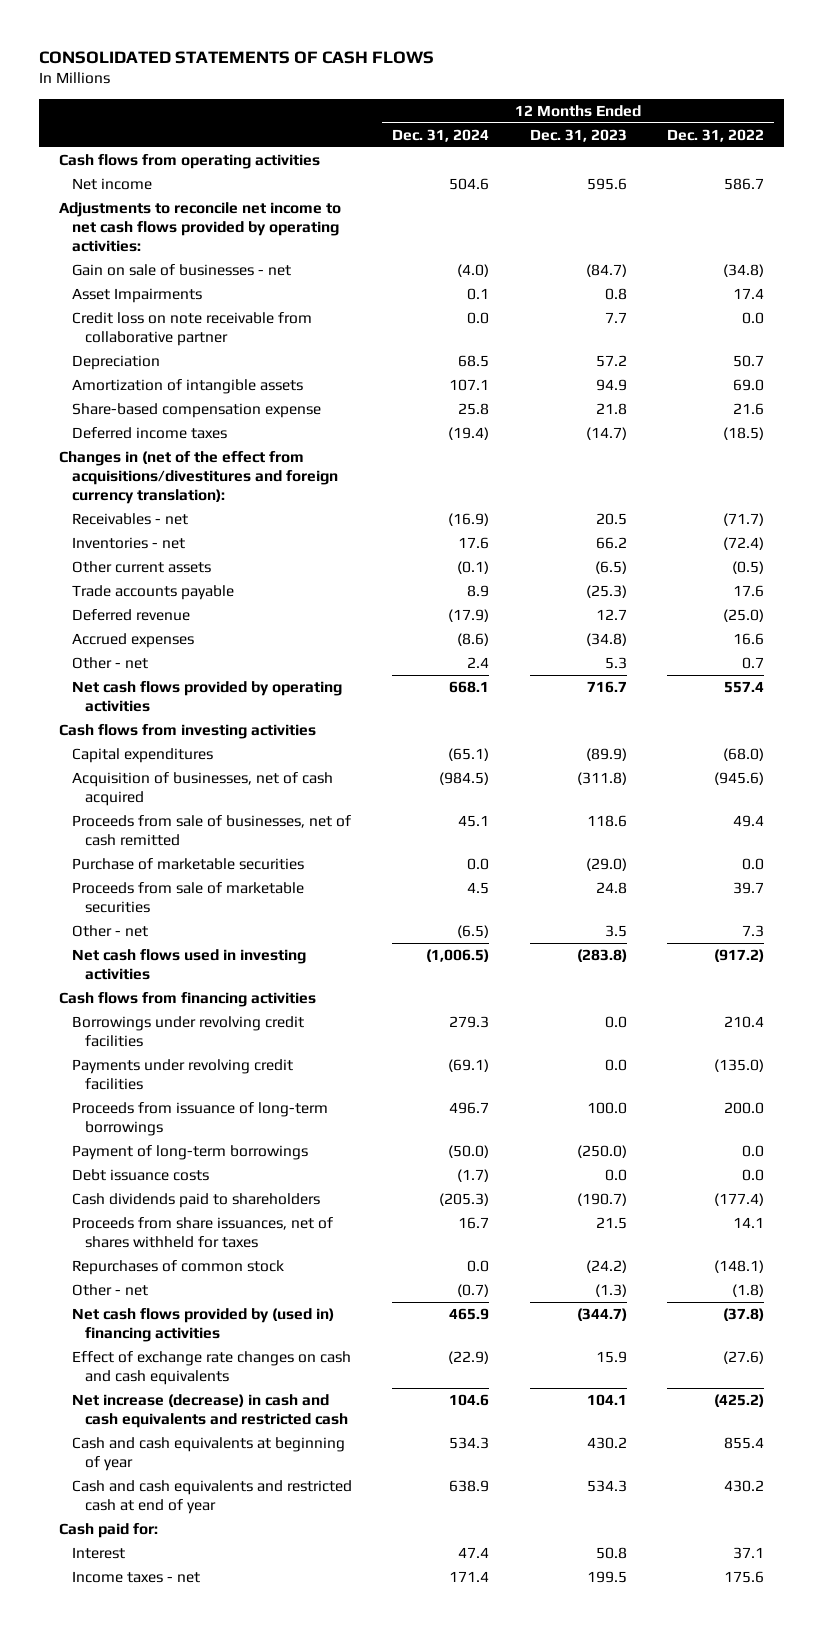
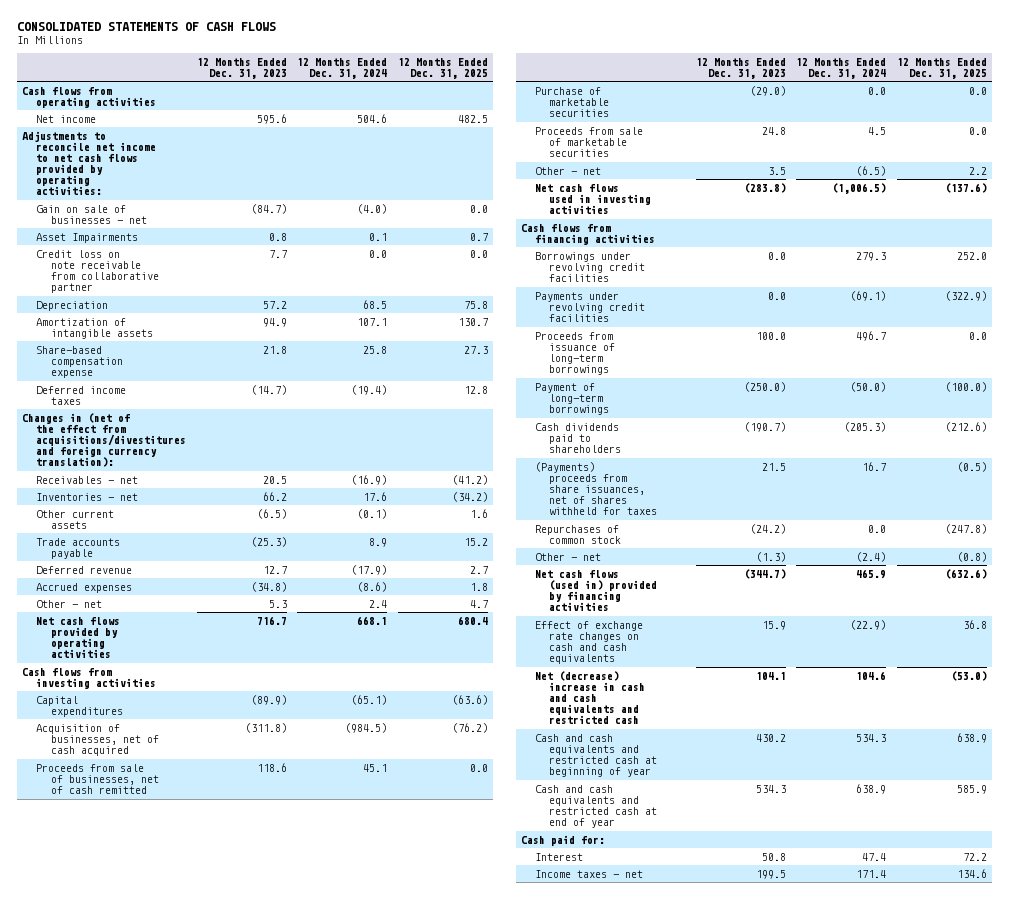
- | 12 Months Ended Dec. 31, 2024 | 12 Months Ended Dec. 31, 2023 | 12 Months Ended Dec. 31, 2022
+ | 12 Months Ended Dec. 31, 2023 | 12 Months Ended Dec. 31, 2024 | 12 Months Ended Dec. 31, 2025
- Debt issuance costs | (1.7) | 0.0 | 0.0
- Proceeds from share issuances, net of shares withheld for taxes | 16.7 | 21.5 | 14.1
+ (Payments) proceeds from share issuances, net of shares withheld for taxes | 21.5 | 16.7 | (0.5)
- Other - net | (0.7) | (1.3) | (1.8)
- Net cash flows provided by (used in) financing activities | 465.9 | (344.7) | (37.8)
+ Other - net | (1.3) | (2.4) | (0.8)
+ Net cash flows (used in) provided by financing activities | (344.7) | 465.9 | (632.6)
- Net increase (decrease) in cash and cash equivalents and restricted cash | 104.6 | 104.1 | (425.2)
- Cash and cash equivalents at beginning of year | 534.3 | 430.2 | 855.4
+ Net (decrease) increase in cash and cash equivalents and restricted cash | 104.1 | 104.6 | (53.0)
+ Cash and cash equivalents and restricted cash at beginning of year | 430.2 | 534.3 | 638.9

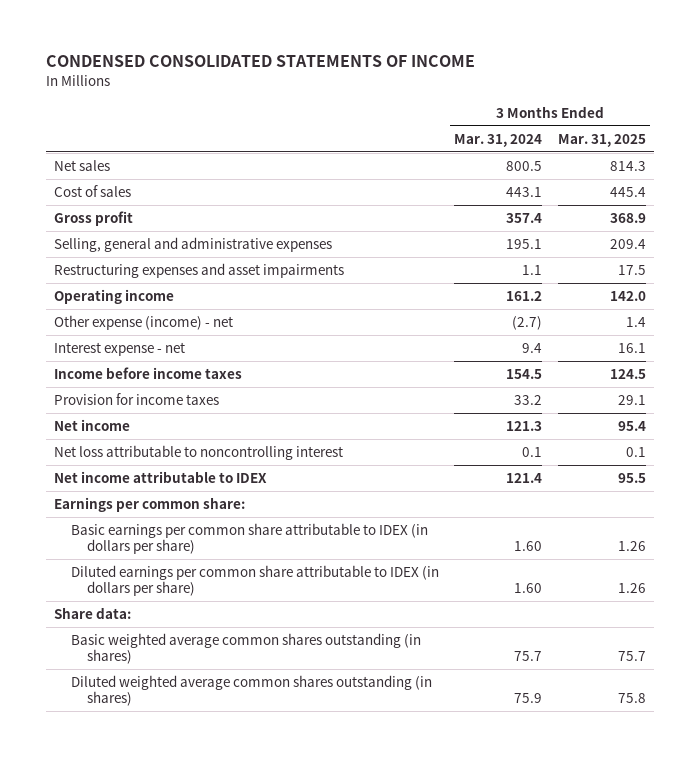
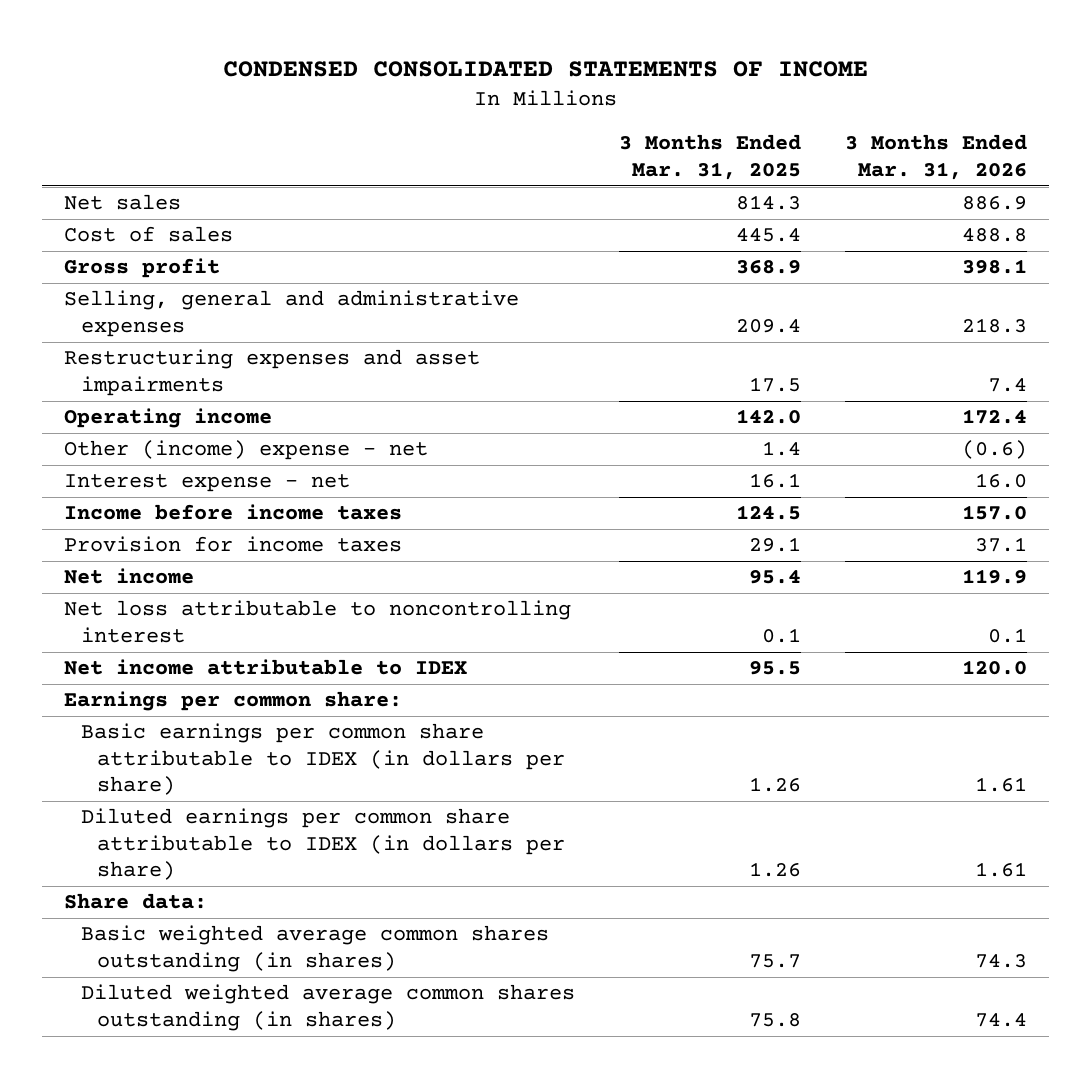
- | 3 Months Ended Mar. 31, 2024 | 3 Months Ended Mar. 31, 2025
+ | 3 Months Ended Mar. 31, 2025 | 3 Months Ended Mar. 31, 2026
- Other expense (income) - net | (2.7) | 1.4
+ Other (income) expense - net | 1.4 | (0.6)

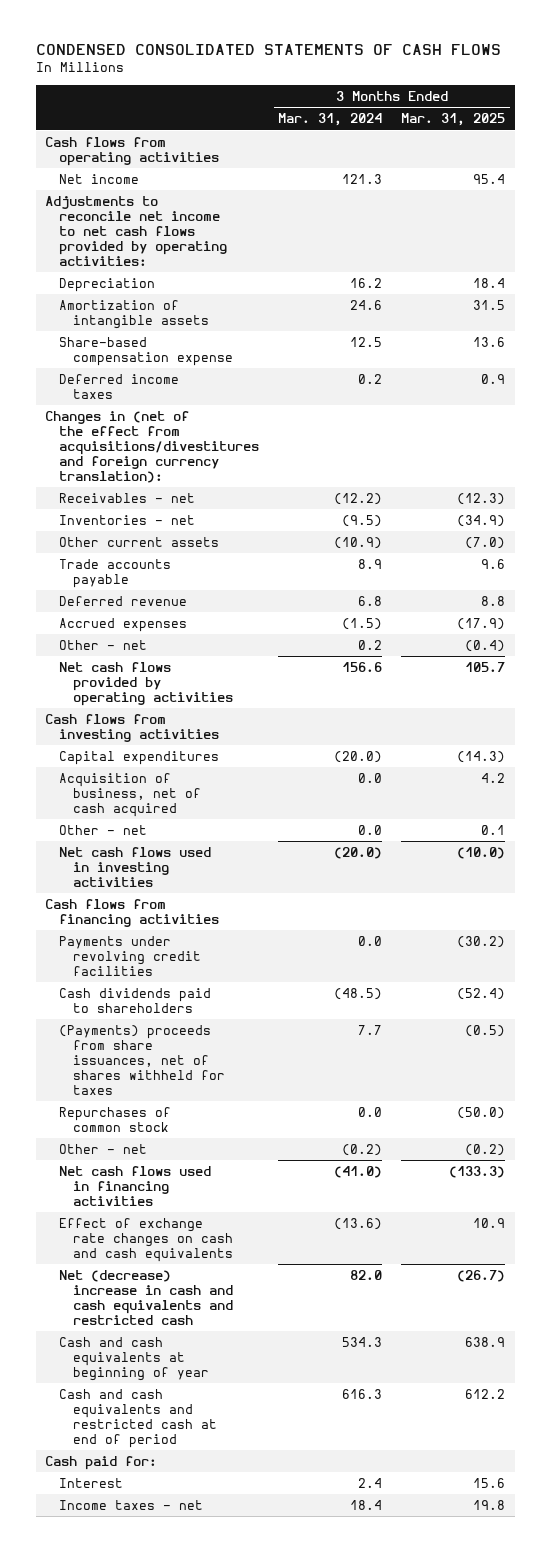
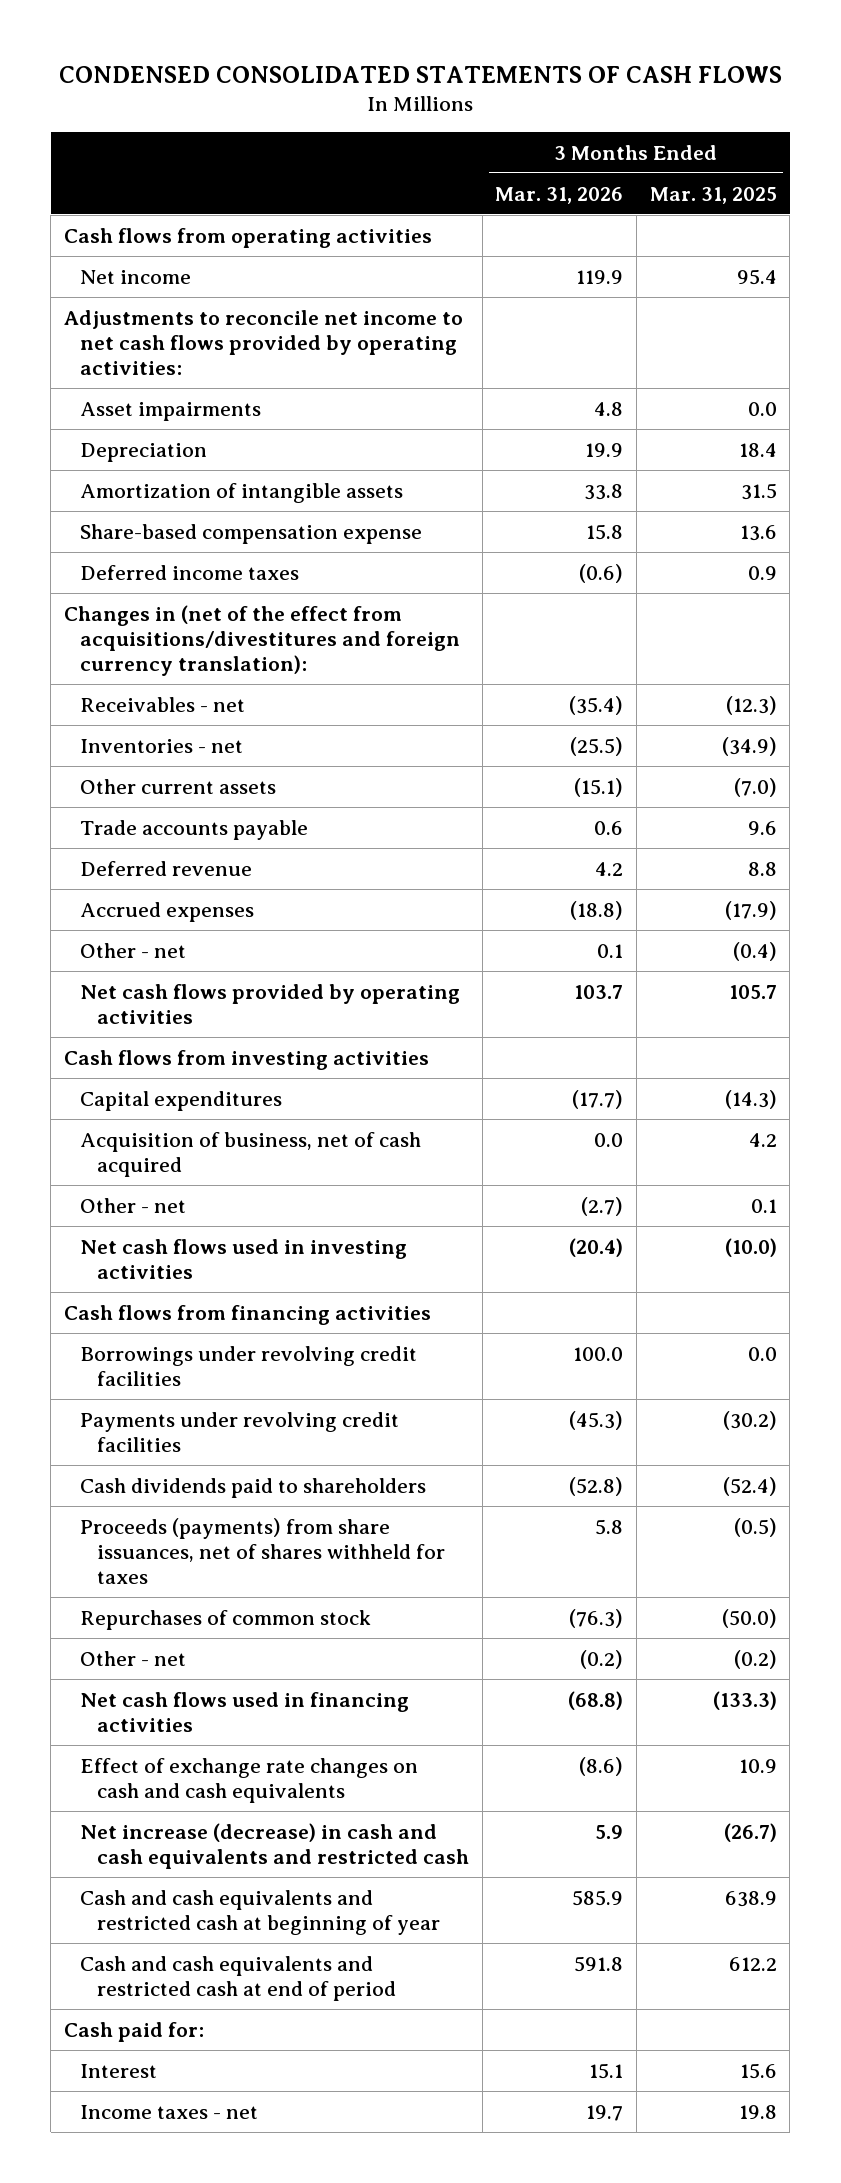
- | 3 Months Ended Mar. 31, 2024 | 3 Months Ended Mar. 31, 2025
+ | 3 Months Ended Mar. 31, 2026 | 3 Months Ended Mar. 31, 2025
+ Asset impairments | 4.8 | 0.0
+ Borrowings under revolving credit facilities | 100.0 | 0.0
- (Payments) proceeds from share issuances, net of shares withheld for taxes | 7.7 | (0.5)
+ Proceeds (payments) from share issuances, net of shares withheld for taxes | 5.8 | (0.5)
- Net (decrease) increase in cash and cash equivalents and restricted cash | 82.0 | (26.7)
- Cash and cash equivalents at beginning of year | 534.3 | 638.9
+ Net increase (decrease) in cash and cash equivalents and restricted cash | 5.9 | (26.7)
+ Cash and cash equivalents and restricted cash at beginning of year | 585.9 | 638.9

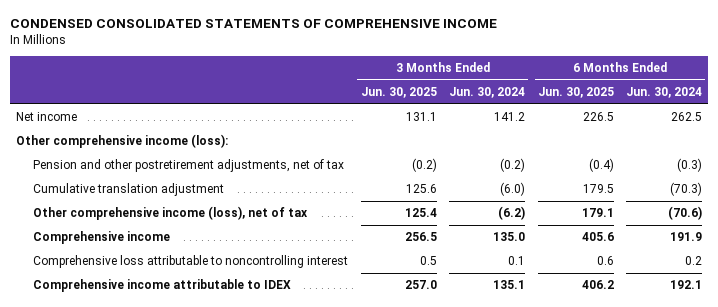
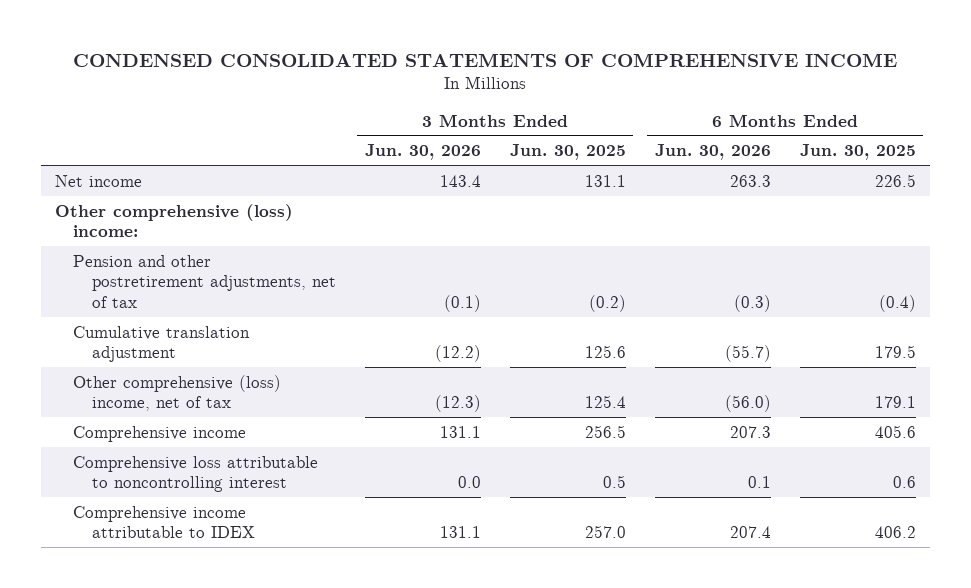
- | 3 Months Ended Jun. 30, 2025 | 3 Months Ended Jun. 30, 2024 | 6 Months Ended Jun. 30, 2025 | 6 Months Ended Jun. 30, 2024
+ | 3 Months Ended Jun. 30, 2026 | 3 Months Ended Jun. 30, 2025 | 6 Months Ended Jun. 30, 2026 | 6 Months Ended Jun. 30, 2025
- Other comprehensive income (loss):
+ Other comprehensive (loss) income:
- Other comprehensive income (loss), net of tax | 125.4 | (6.2) | 179.1 | (70.6)
+ Other comprehensive (loss) income, net of tax | (12.3) | 125.4 | (56.0) | 179.1

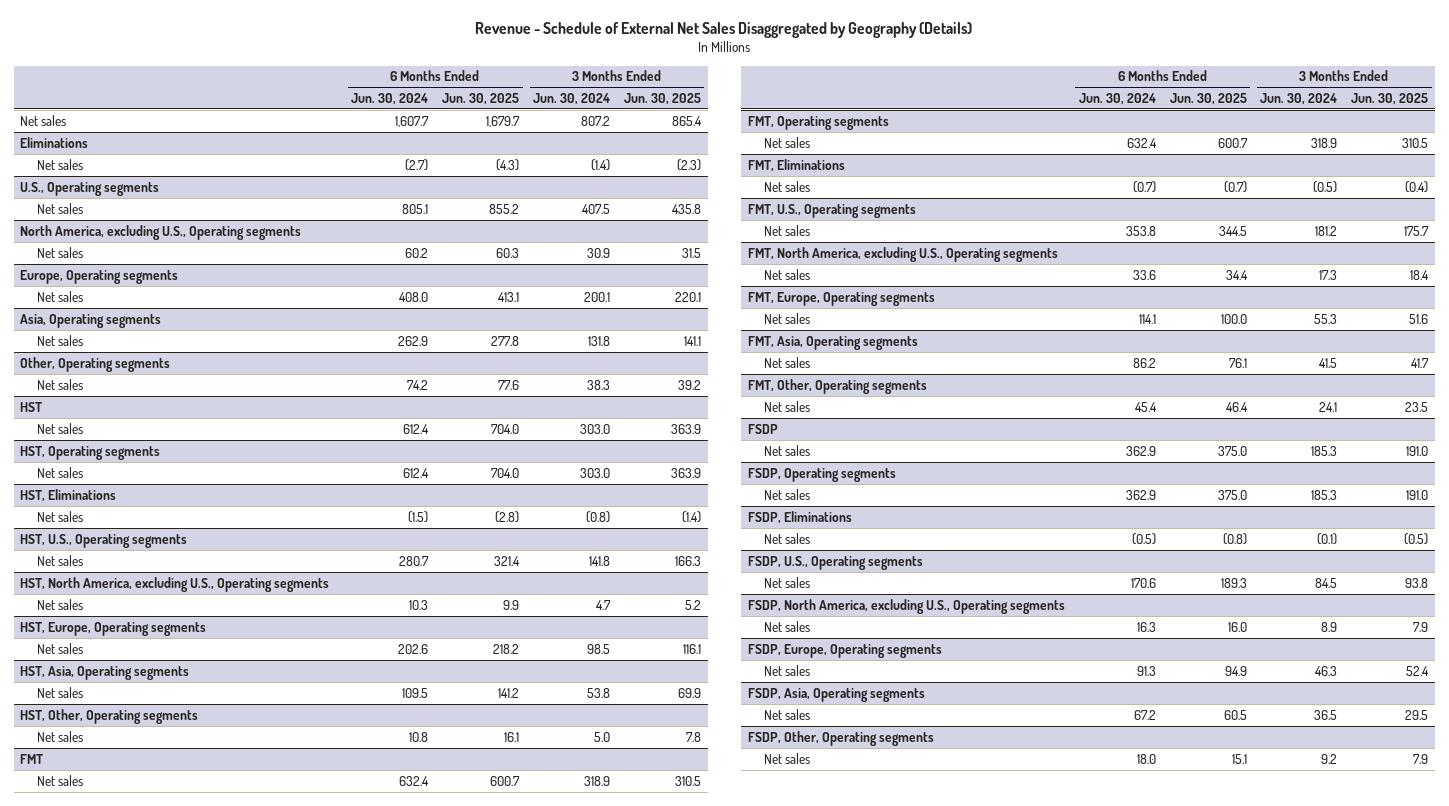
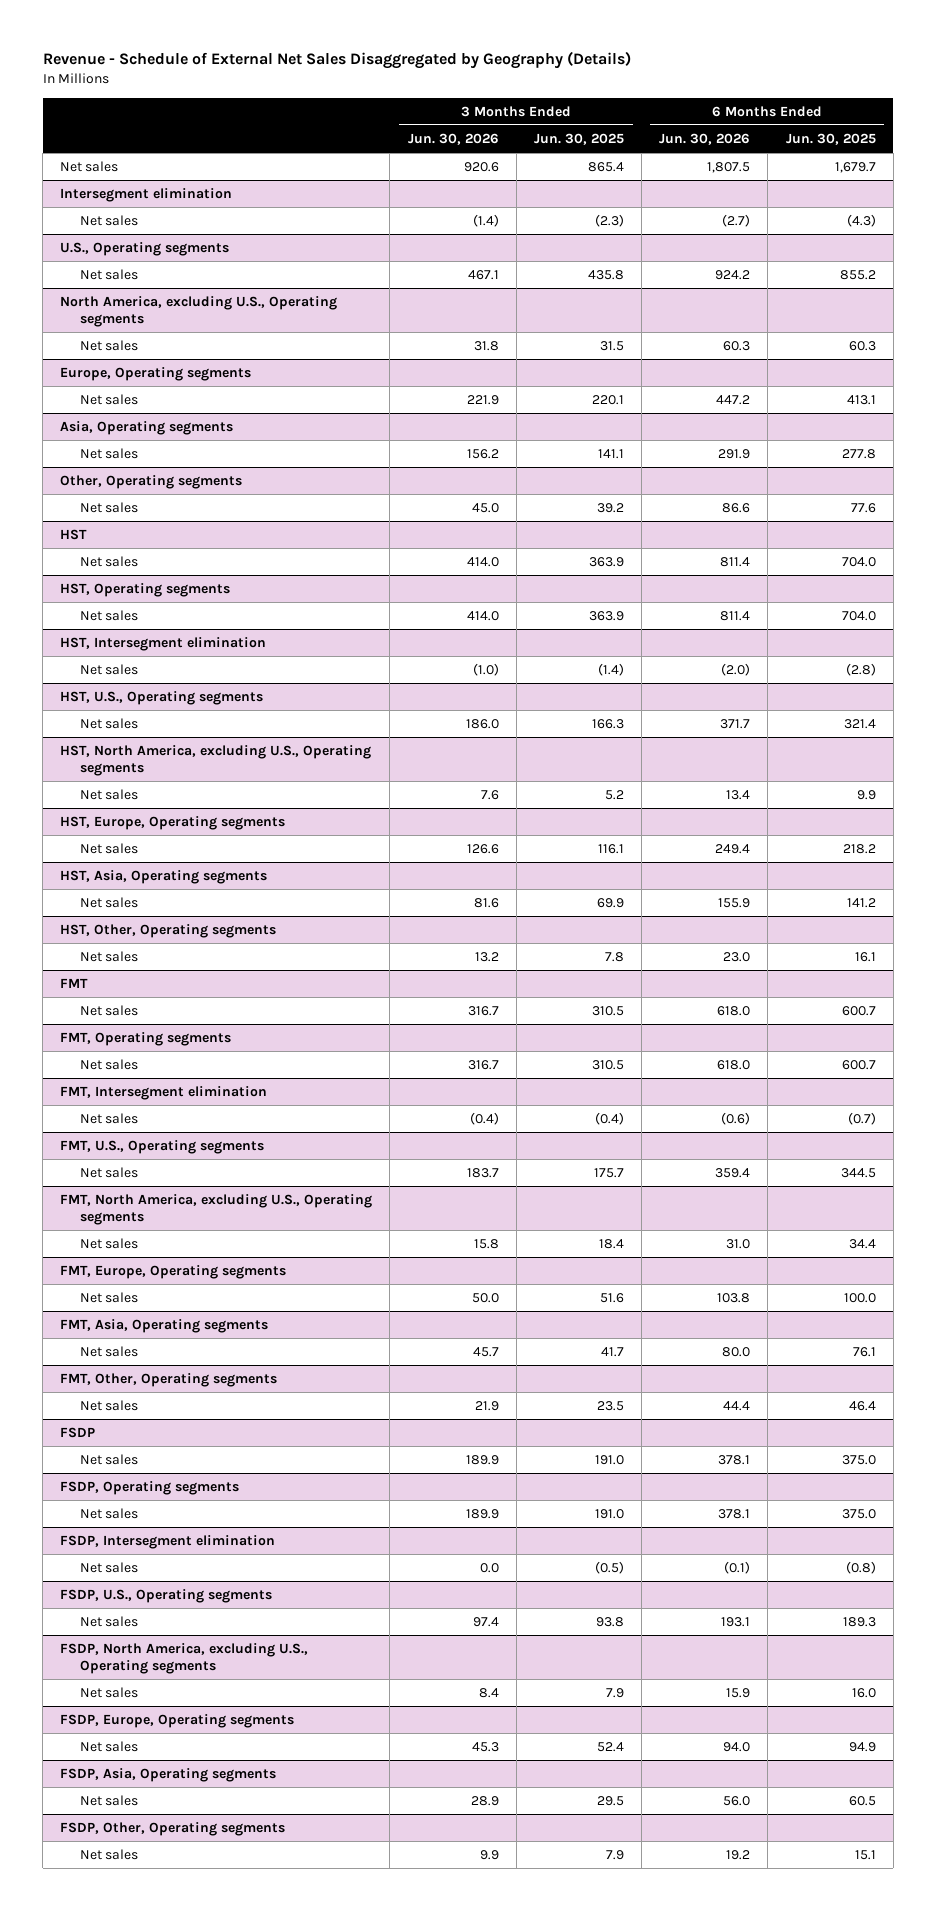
- | 6 Months Ended Jun. 30, 2024 | 6 Months Ended Jun. 30, 2025 | 3 Months Ended Jun. 30, 2024 | 3 Months Ended Jun. 30, 2025
+ | 3 Months Ended Jun. 30, 2026 | 3 Months Ended Jun. 30, 2025 | 6 Months Ended Jun. 30, 2026 | 6 Months Ended Jun. 30, 2025
- Eliminations
+ Intersegment elimination
- HST, Eliminations
+ HST, Intersegment elimination
- FMT, Eliminations
+ FMT, Intersegment elimination
- FSDP, Eliminations
+ FSDP, Intersegment elimination

